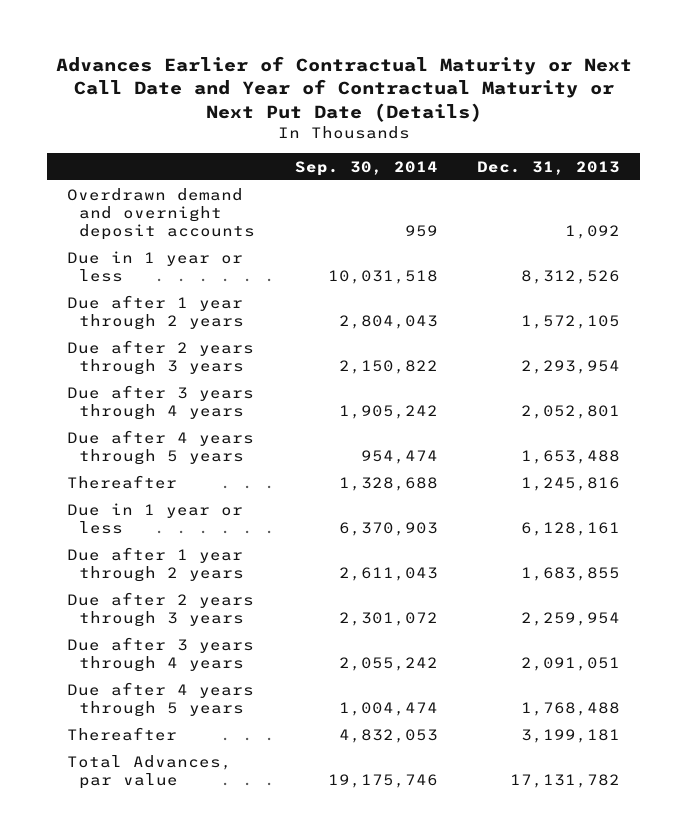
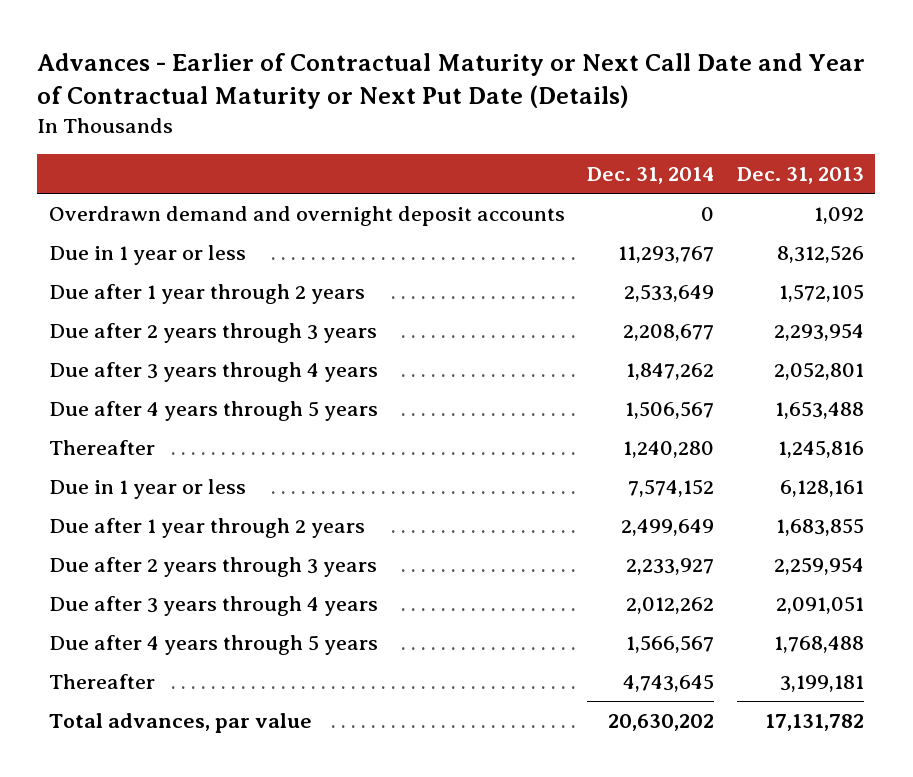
- Advances Earlier of Contractual Maturity or Next Call Date and Year of Contractual Maturity or Next Put Date (Details)
+ Advances - Earlier of Contractual Maturity or Next Call Date and Year of Contractual Maturity or Next Put Date (Details)
- | Sep. 30, 2014 | Dec. 31, 2013
+ | Dec. 31, 2014 | Dec. 31, 2013
- Total Advances, par value | 19,175,746 | 17,131,782
+ Total advances, par value | 20,630,202 | 17,131,782

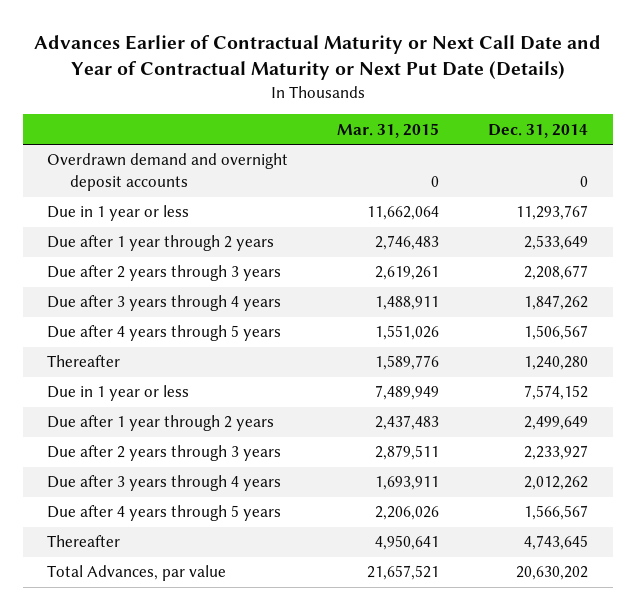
- Advances - Earlier of Contractual Maturity or Next Call Date and Year of Contractual Maturity or Next Put Date (Details)
+ Advances Earlier of Contractual Maturity or Next Call Date and Year of Contractual Maturity or Next Put Date (Details)
- | Dec. 31, 2014 | Dec. 31, 2013
+ | Mar. 31, 2015 | Dec. 31, 2014
- Total advances, par value | 20,630,202 | 17,131,782
+ Total Advances, par value | 21,657,521 | 20,630,202

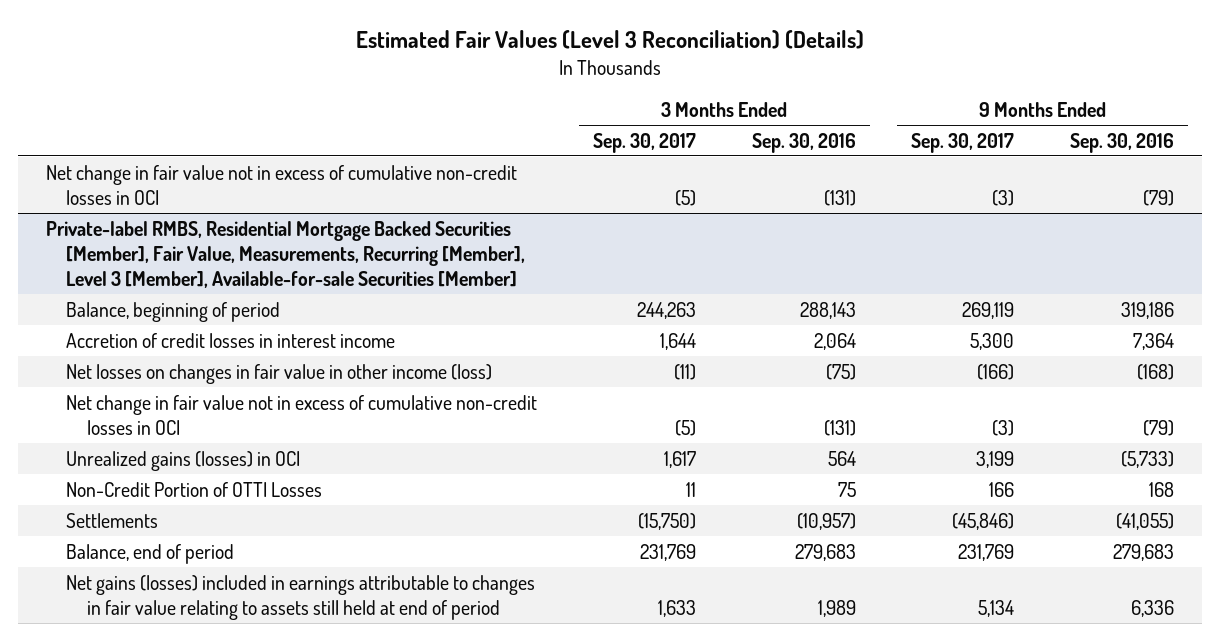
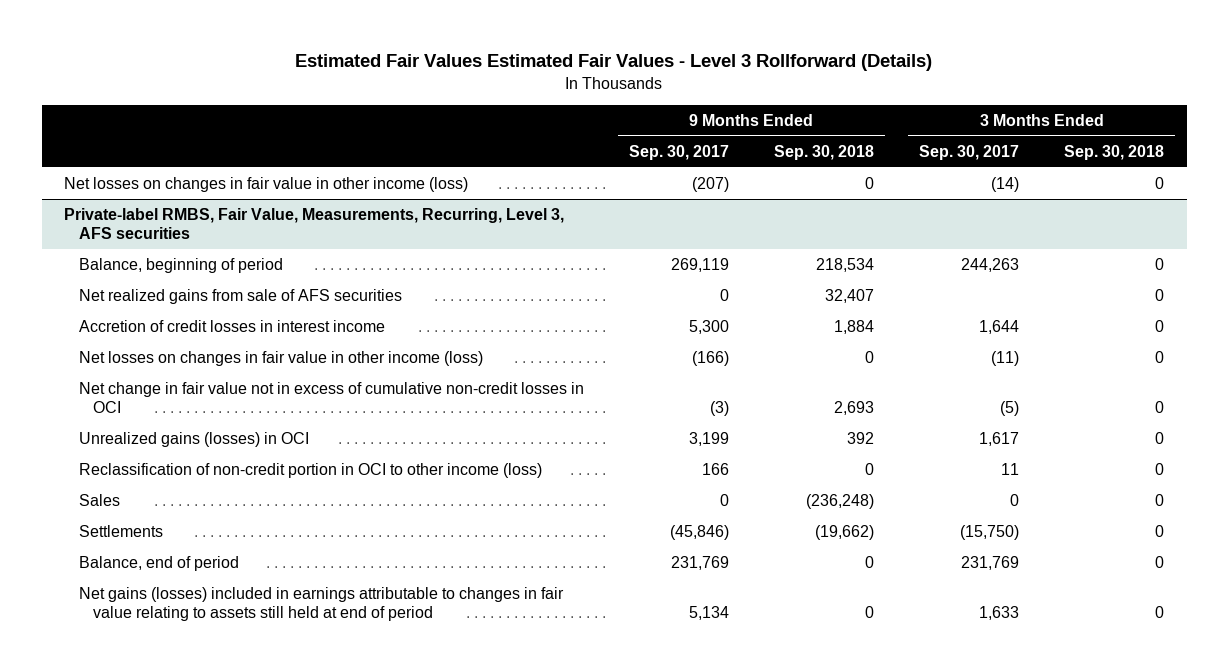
- Estimated Fair Values (Level 3 Reconciliation) (Details)
+ Estimated Fair Values Estimated Fair Values - Level 3 Rollforward (Details)
- | 3 Months Ended Sep. 30, 2017 | 3 Months Ended Sep. 30, 2016 | 9 Months Ended Sep. 30, 2017 | 9 Months Ended Sep. 30, 2016
+ | 9 Months Ended Sep. 30, 2017 | 9 Months Ended Sep. 30, 2018 | 3 Months Ended Sep. 30, 2017 | 3 Months Ended Sep. 30, 2018
- Net change in fair value not in excess of cumulative non-credit losses in OCI | (5) | (131) | (3) | (79)
- Private-label RMBS, Residential Mortgage Backed Securities [Member], Fair Value, Measurements, Recurring [Member], Level 3 [Member], Available-for-sale Securities [Member]
+ Net losses on changes in fair value in other income (loss) | (207) | 0 | (14) | 0
+ Private-label RMBS, Fair Value, Measurements, Recurring, Level 3, AFS securities
+ Net realized gains from sale of AFS securities | 0 | 32,407 | | 0
- Non-Credit Portion of OTTI Losses | 11 | 75 | 166 | 168
+ Reclassification of non-credit portion in OCI to other income (loss) | 166 | 0 | 11 | 0
+ Sales | 0 | (236,248) | 0 | 0

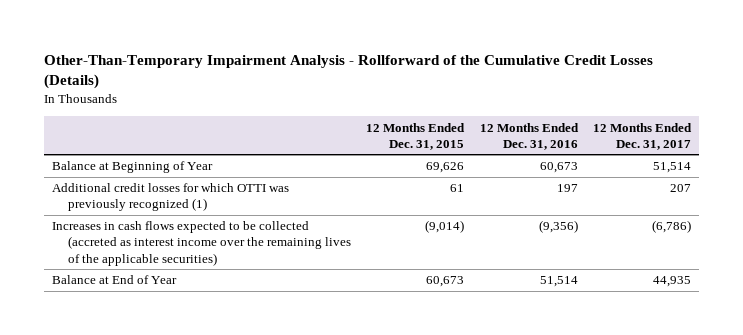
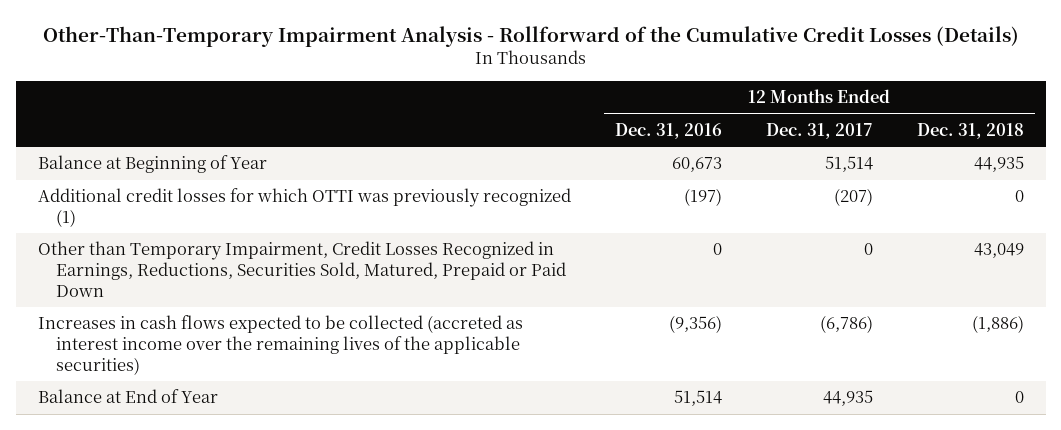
- | 12 Months Ended Dec. 31, 2015 | 12 Months Ended Dec. 31, 2016 | 12 Months Ended Dec. 31, 2017
+ | 12 Months Ended Dec. 31, 2016 | 12 Months Ended Dec. 31, 2017 | 12 Months Ended Dec. 31, 2018
- Additional credit losses for which OTTI was previously recognized (1) | 61 | 197 | 207
+ Additional credit losses for which OTTI was previously recognized (1) | (197) | (207) | 0
+ Other than Temporary Impairment, Credit Losses Recognized in Earnings, Reductions, Securities Sold, Matured, Prepaid or Paid Down | 0 | 0 | 43,049

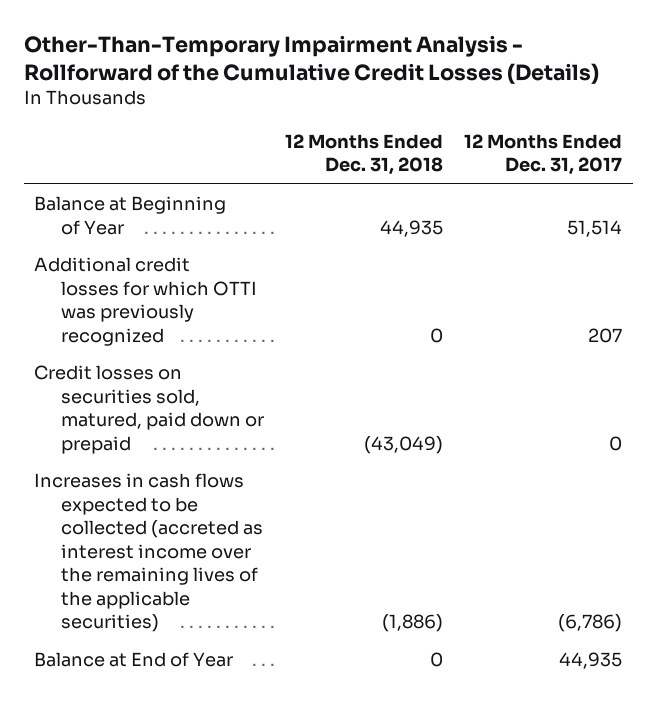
- | 12 Months Ended Dec. 31, 2016 | 12 Months Ended Dec. 31, 2017 | 12 Months Ended Dec. 31, 2018
+ | 12 Months Ended Dec. 31, 2018 | 12 Months Ended Dec. 31, 2017
- Additional credit losses for which OTTI was previously recognized (1) | (197) | (207) | 0
- Other than Temporary Impairment, Credit Losses Recognized in Earnings, Reductions, Securities Sold, Matured, Prepaid or Paid Down | 0 | 0 | 43,049
+ Additional credit losses for which OTTI was previously recognized | 0 | 207
+ Credit losses on securities sold, matured, paid down or prepaid | (43,049) | 0

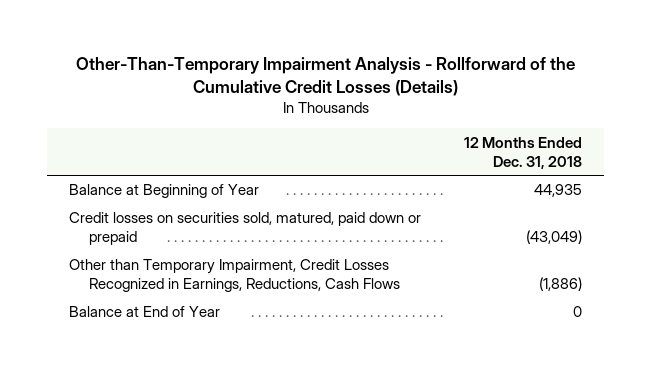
- | 12 Months Ended Dec. 31, 2018 | 12 Months Ended Dec. 31, 2017
+ | 12 Months Ended Dec. 31, 2018
- Additional credit losses for which OTTI was previously recognized | 0 | 207
- Increases in cash flows expected to be collected (accreted as interest income over the remaining lives of the applicable securities) | (1,886) | (6,786)
+ Other than Temporary Impairment, Credit Losses Recognized in Earnings, Reductions, Cash Flows | (1,886)

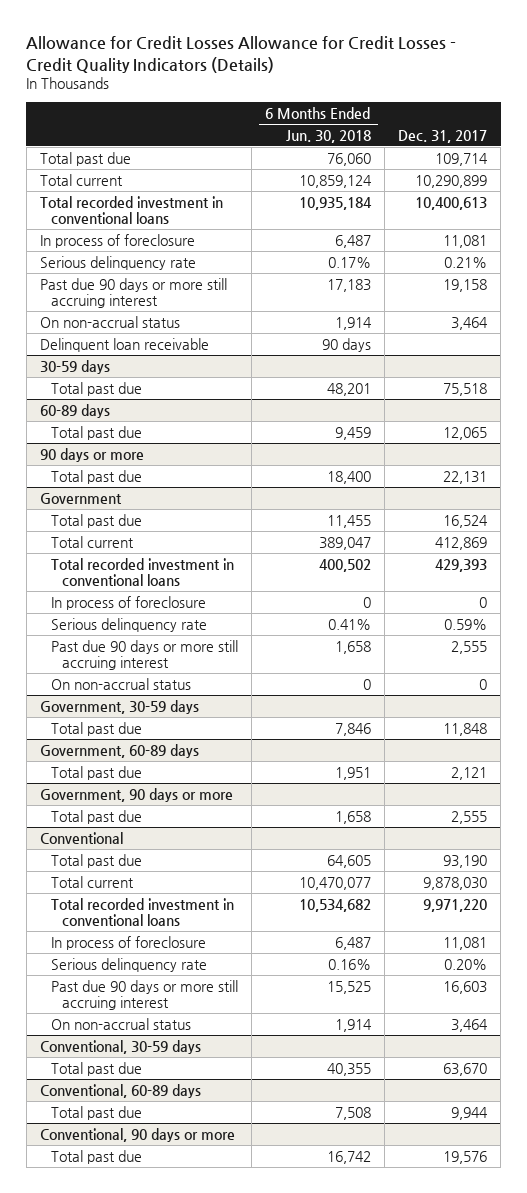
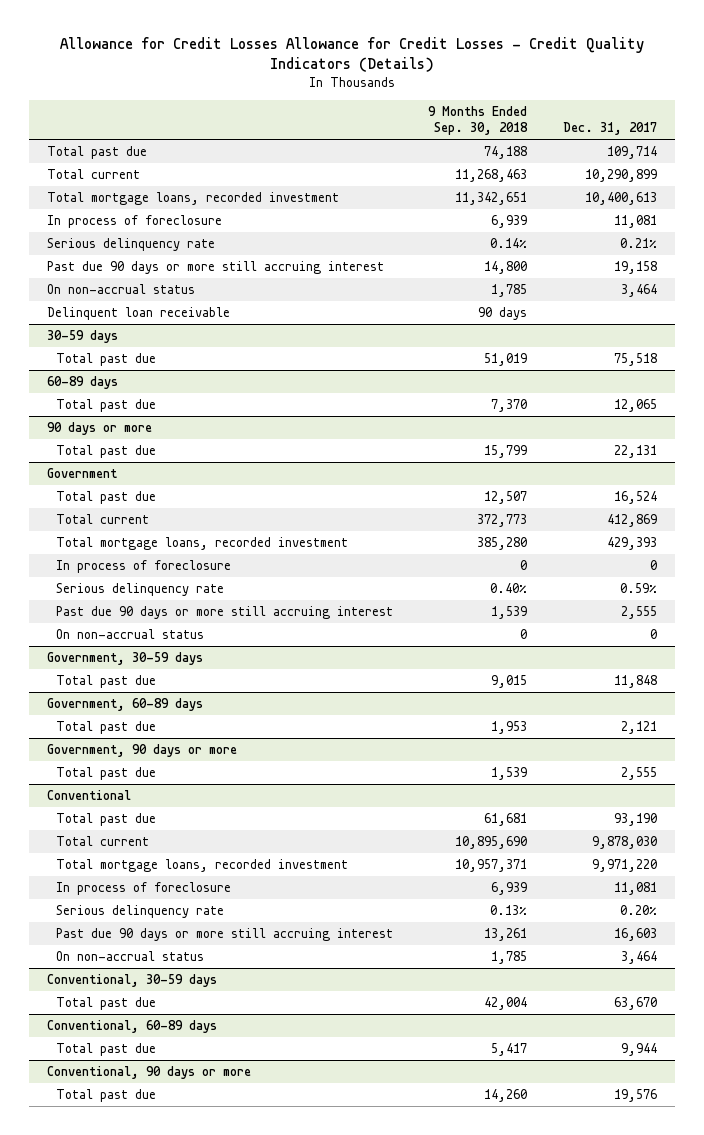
- | 6 Months Ended Jun. 30, 2018 | Dec. 31, 2017
+ | 9 Months Ended Sep. 30, 2018 | Dec. 31, 2017
- Total recorded investment in conventional loans | 10,935,184 | 10,400,613
+ Total mortgage loans, recorded investment | 11,342,651 | 10,400,613
@ Government
- Total recorded investment in conventional loans | 400,502 | 429,393
+ Total mortgage loans, recorded investment | 385,280 | 429,393
@ Conventional
- Total recorded investment in conventional loans | 10,534,682 | 9,971,220
+ Total mortgage loans, recorded investment | 10,957,371 | 9,971,220

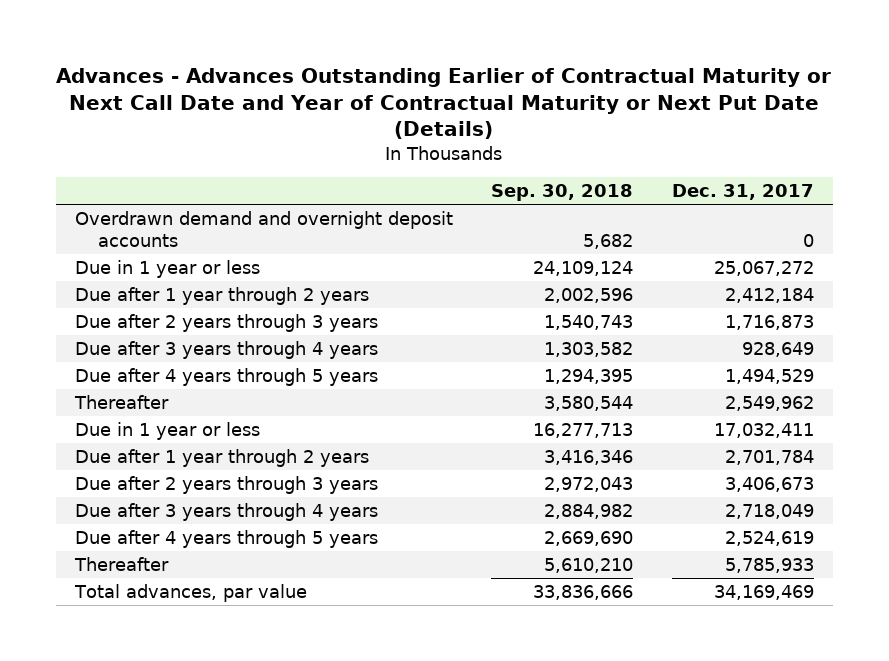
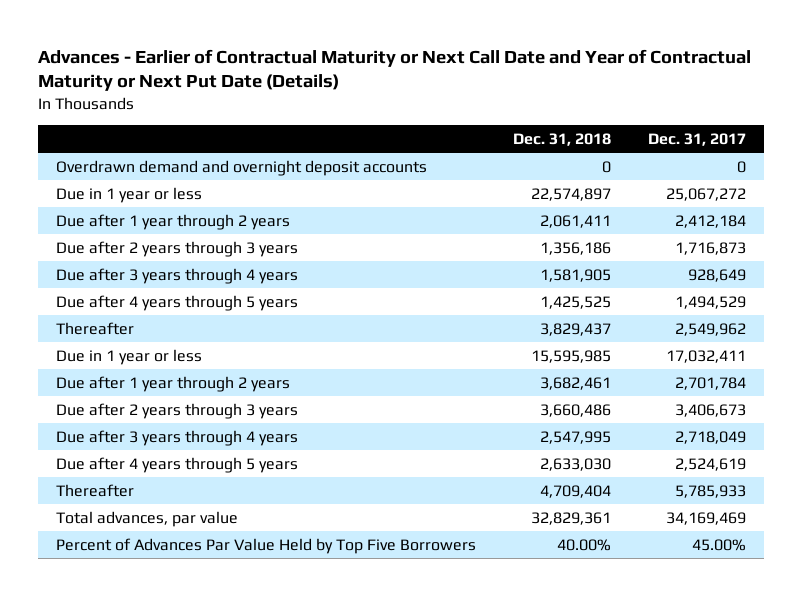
- Advances - Advances Outstanding Earlier of Contractual Maturity or Next Call Date and Year of Contractual Maturity or Next Put Date (Details)
+ Advances - Earlier of Contractual Maturity or Next Call Date and Year of Contractual Maturity or Next Put Date (Details)
- | Sep. 30, 2018 | Dec. 31, 2017
+ | Dec. 31, 2018 | Dec. 31, 2017
+ Percent of Advances Par Value Held by Top Five Borrowers | 40.00% | 45.00%

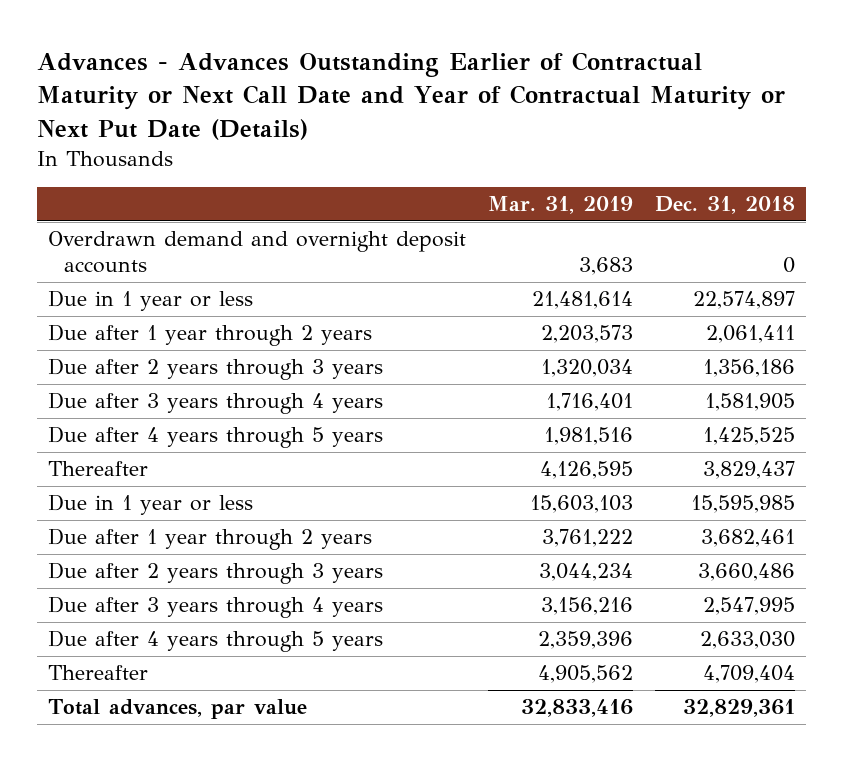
- Advances - Earlier of Contractual Maturity or Next Call Date and Year of Contractual Maturity or Next Put Date (Details)
+ Advances - Advances Outstanding Earlier of Contractual Maturity or Next Call Date and Year of Contractual Maturity or Next Put Date (Details)
- | Dec. 31, 2018 | Dec. 31, 2017
+ | Mar. 31, 2019 | Dec. 31, 2018
- Percent of Advances Par Value Held by Top Five Borrowers | 40.00% | 45.00%

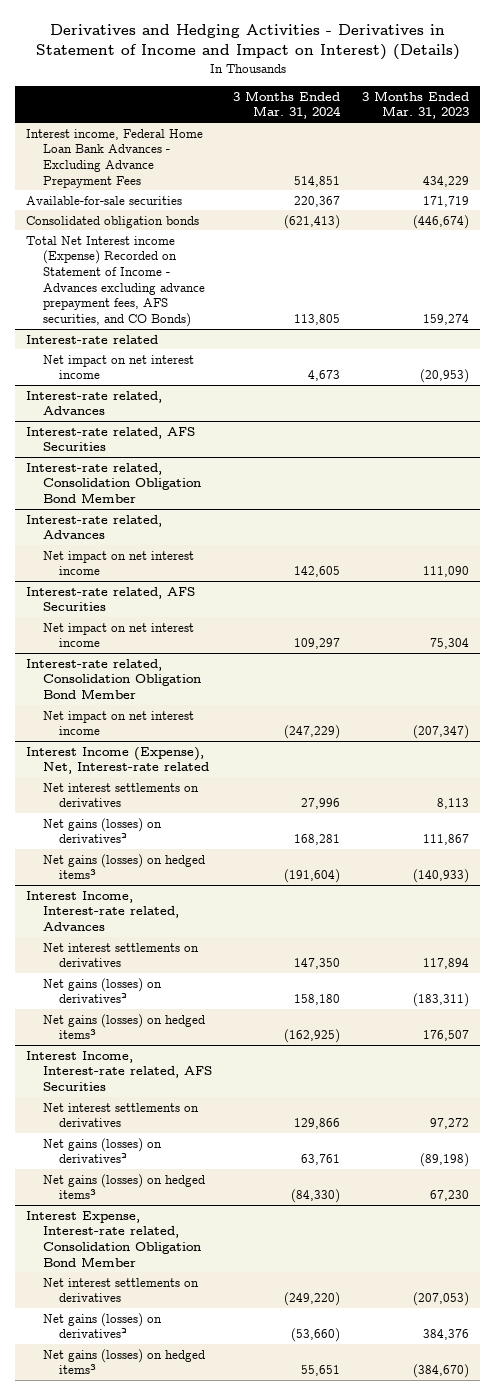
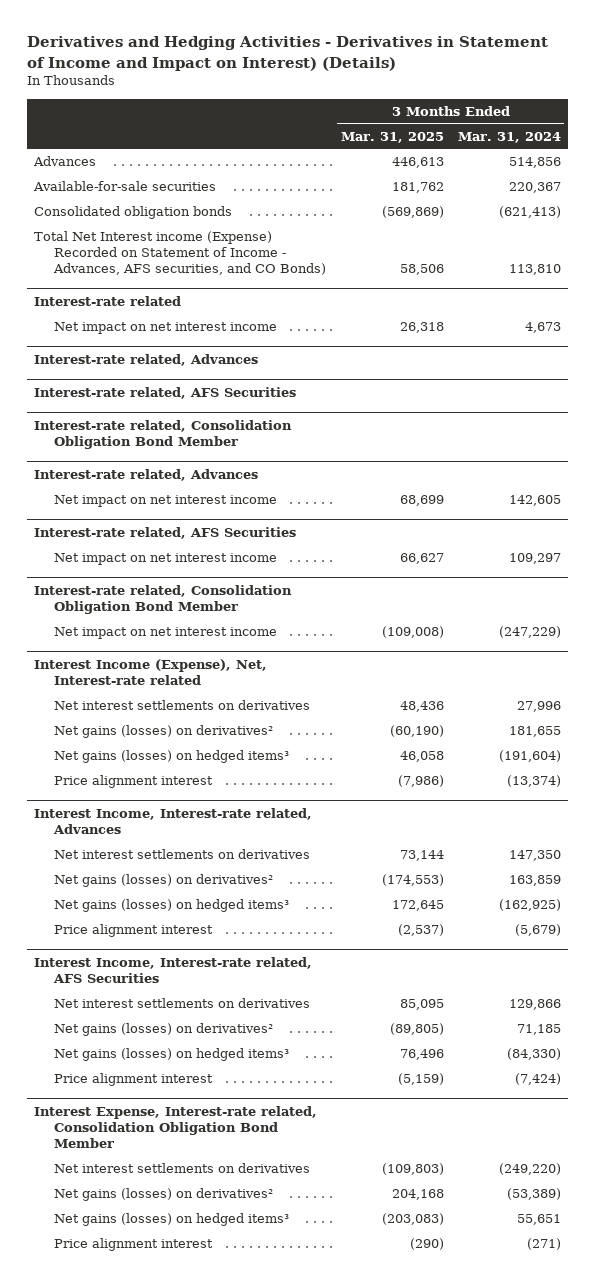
- | 3 Months Ended Mar. 31, 2024 | 3 Months Ended Mar. 31, 2023
+ | 3 Months Ended Mar. 31, 2025 | 3 Months Ended Mar. 31, 2024
- Interest income, Federal Home Loan Bank Advances - Excluding Advance Prepayment Fees | 514,851 | 434,229
+ Advances | 446,613 | 514,856
- Total Net Interest income (Expense) Recorded on Statement of Income - Advances excluding advance prepayment fees, AFS securities, and CO Bonds) | 113,805 | 159,274
+ Total Net Interest income (Expense) Recorded on Statement of Income - Advances, AFS securities, and CO Bonds) | 58,506 | 113,810
@ Interest Income (Expense), Net, Interest-rate related
- Net gains (losses) on derivatives² | 168,281 | 111,867
+ Net gains (losses) on derivatives² | (60,190) | 181,655
+ Price alignment interest | (7,986) | (13,374)
@ Interest Income, Interest-rate related, Advances
- Net gains (losses) on derivatives² | 158,180 | (183,311)
+ Net gains (losses) on derivatives² | (174,553) | 163,859
+ Price alignment interest | (2,537) | (5,679)
@ Interest Income, Interest-rate related, AFS Securities
- Net gains (losses) on derivatives² | 63,761 | (89,198)
+ Net gains (losses) on derivatives² | (89,805) | 71,185
+ Price alignment interest | (5,159) | (7,424)
@ Interest Expense, Interest-rate related, Consolidation Obligation Bond Member
- Net gains (losses) on derivatives² | (53,660) | 384,376
+ Net gains (losses) on derivatives² | 204,168 | (53,389)
+ Price alignment interest | (290) | (271)

